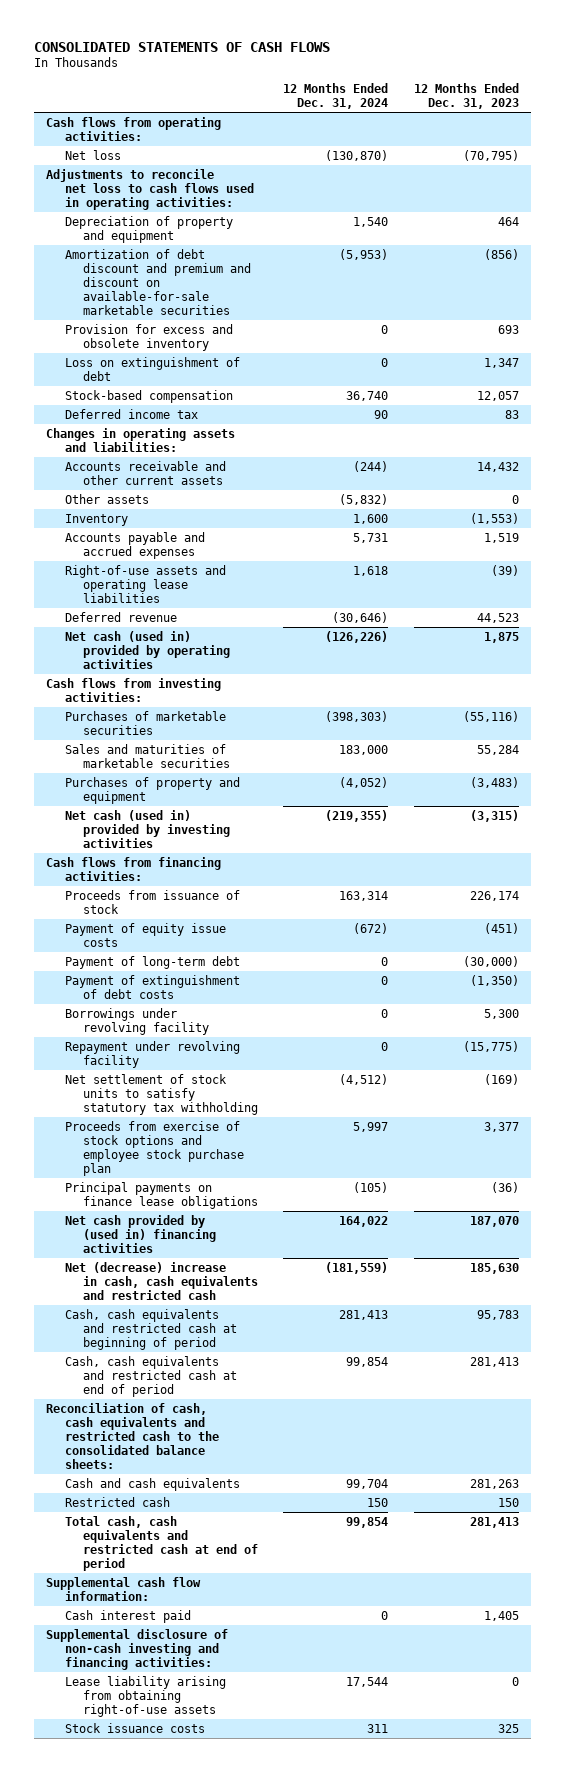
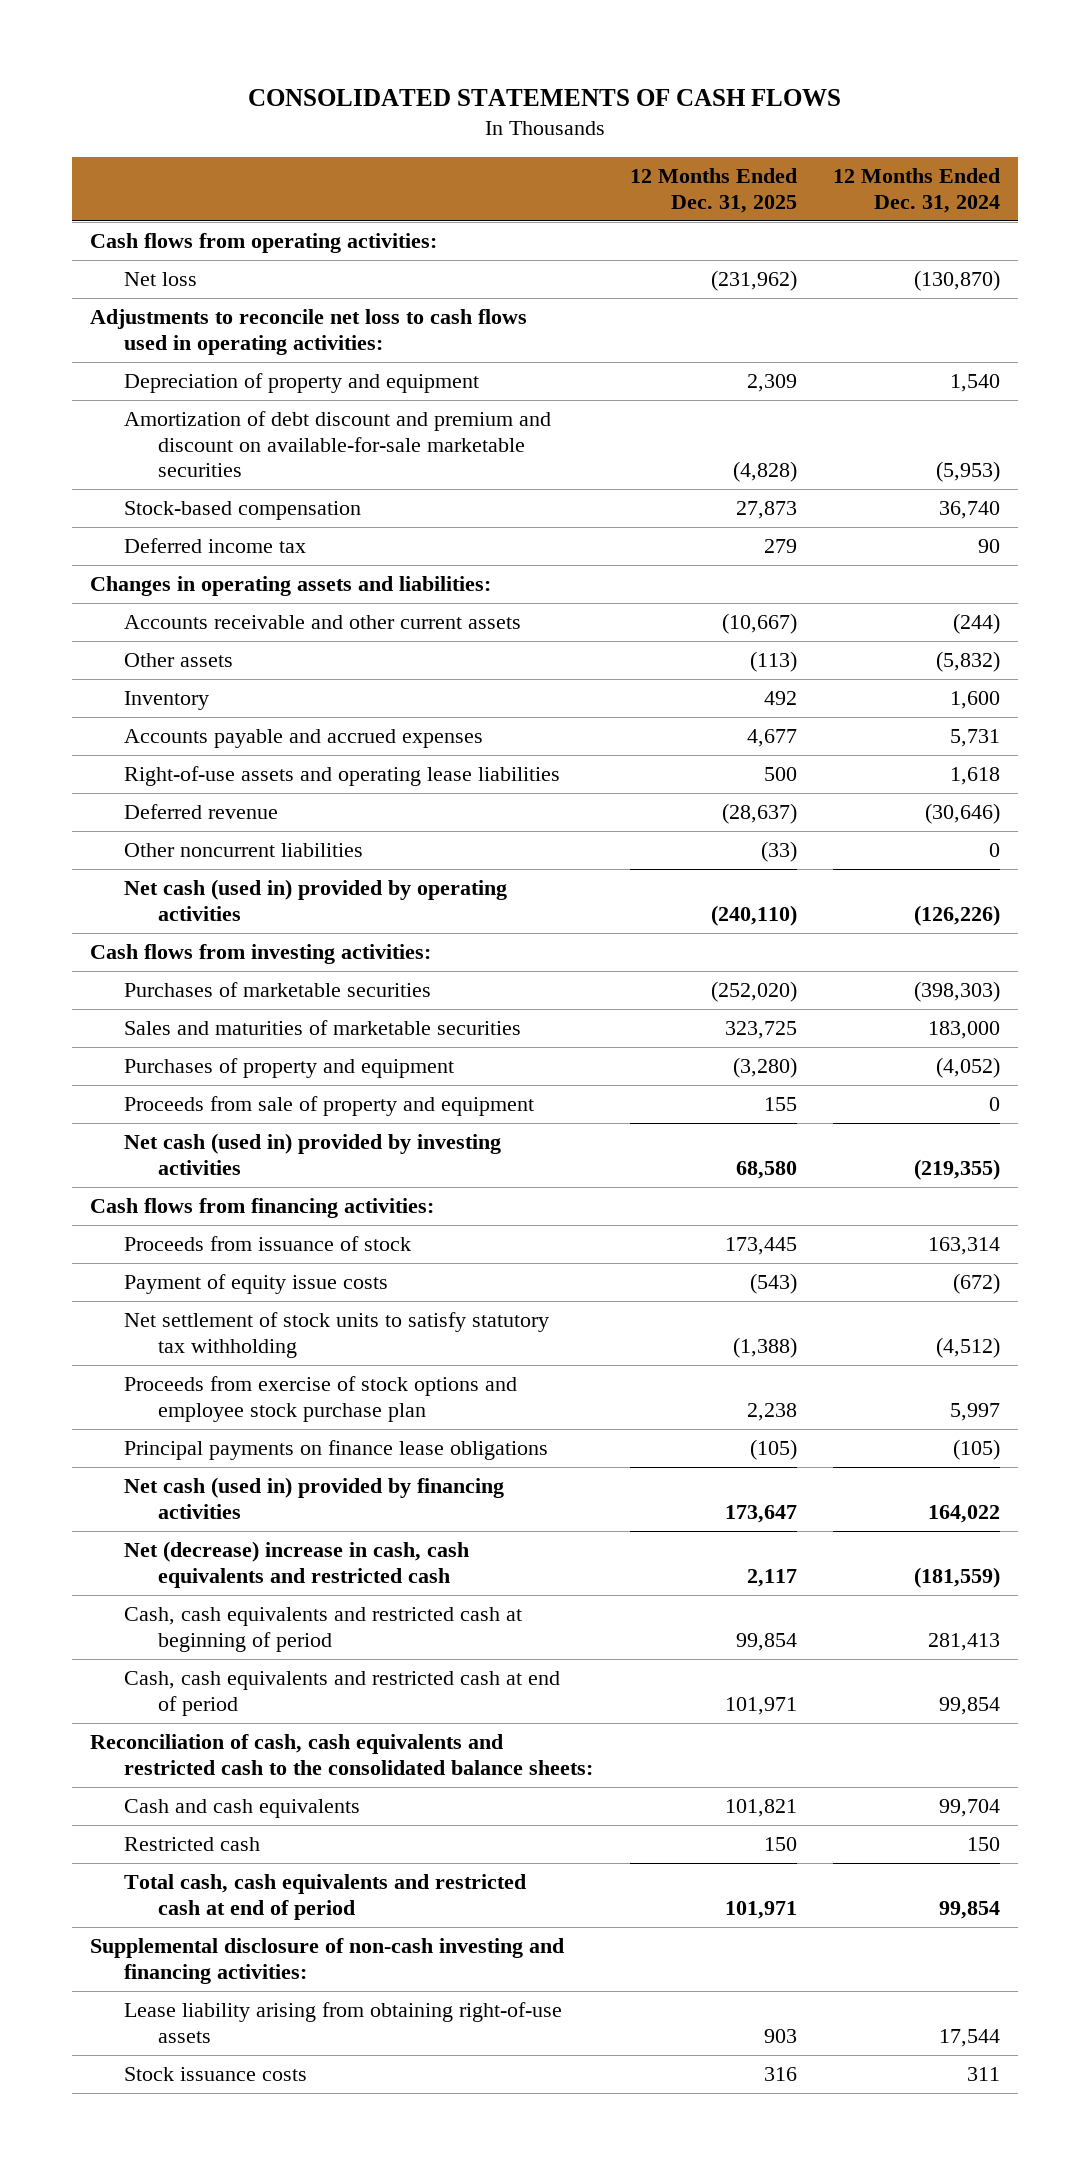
- | 12 Months Ended Dec. 31, 2024 | 12 Months Ended Dec. 31, 2023
+ | 12 Months Ended Dec. 31, 2025 | 12 Months Ended Dec. 31, 2024
- Provision for excess and obsolete inventory | 0 | 693
- Loss on extinguishment of debt | 0 | 1,347
+ Other noncurrent liabilities | (33) | 0
+ Proceeds from sale of property and equipment | 155 | 0
- Payment of long-term debt | 0 | (30,000)
- Payment of extinguishment of debt costs | 0 | (1,350)
- Borrowings under revolving facility | 0 | 5,300
- Repayment under revolving facility | 0 | (15,775)
- Net cash provided by (used in) financing activities | 164,022 | 187,070
+ Net cash (used in) provided by financing activities | 173,647 | 164,022
- Supplemental cash flow information:
- Cash interest paid | 0 | 1,405

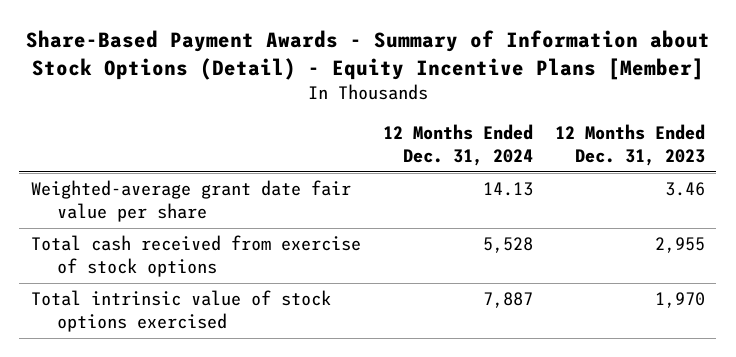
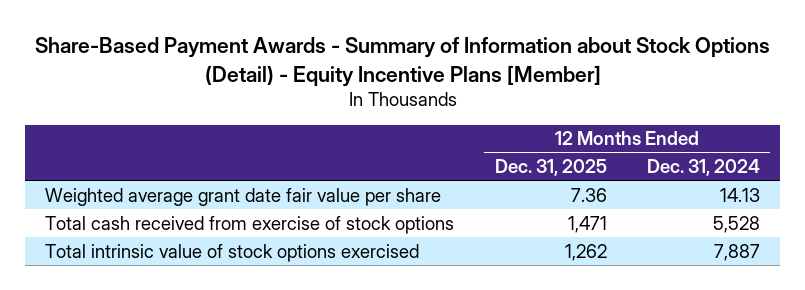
- | 12 Months Ended Dec. 31, 2024 | 12 Months Ended Dec. 31, 2023
+ | 12 Months Ended Dec. 31, 2025 | 12 Months Ended Dec. 31, 2024
- Weighted-average grant date fair value per share | 14.13 | 3.46
+ Weighted average grant date fair value per share | 7.36 | 14.13

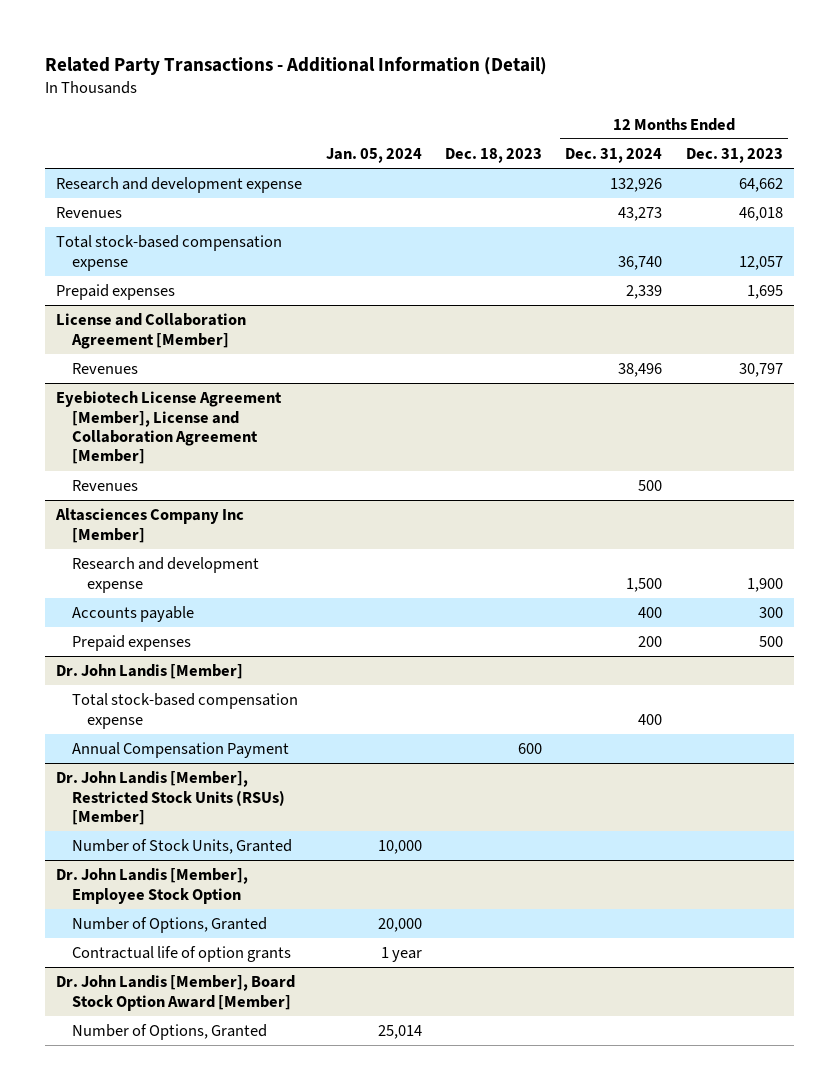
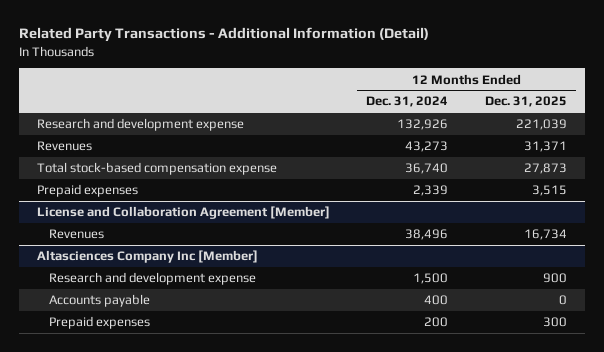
- | Jan. 05, 2024 | Dec. 18, 2023 | 12 Months Ended Dec. 31, 2024 | 12 Months Ended Dec. 31, 2023
+ | 12 Months Ended Dec. 31, 2024 | 12 Months Ended Dec. 31, 2025
- Eyebiotech License Agreement [Member], License and Collaboration Agreement [Member]
- Revenues | | | 500 |
- Dr. John Landis [Member]
- Total stock-based compensation expense | | | 400 |
- Annual Compensation Payment | | 600 | |
- Dr. John Landis [Member], Restricted Stock Units (RSUs) [Member]
- Number of Stock Units, Granted | 10,000 | | |
- Dr. John Landis [Member], Employee Stock Option
- Number of Options, Granted | 20,000 | | |
- Contractual life of option grants | 1 year | | |
- Dr. John Landis [Member], Board Stock Option Award [Member]
- Number of Options, Granted | 25,014 | | |

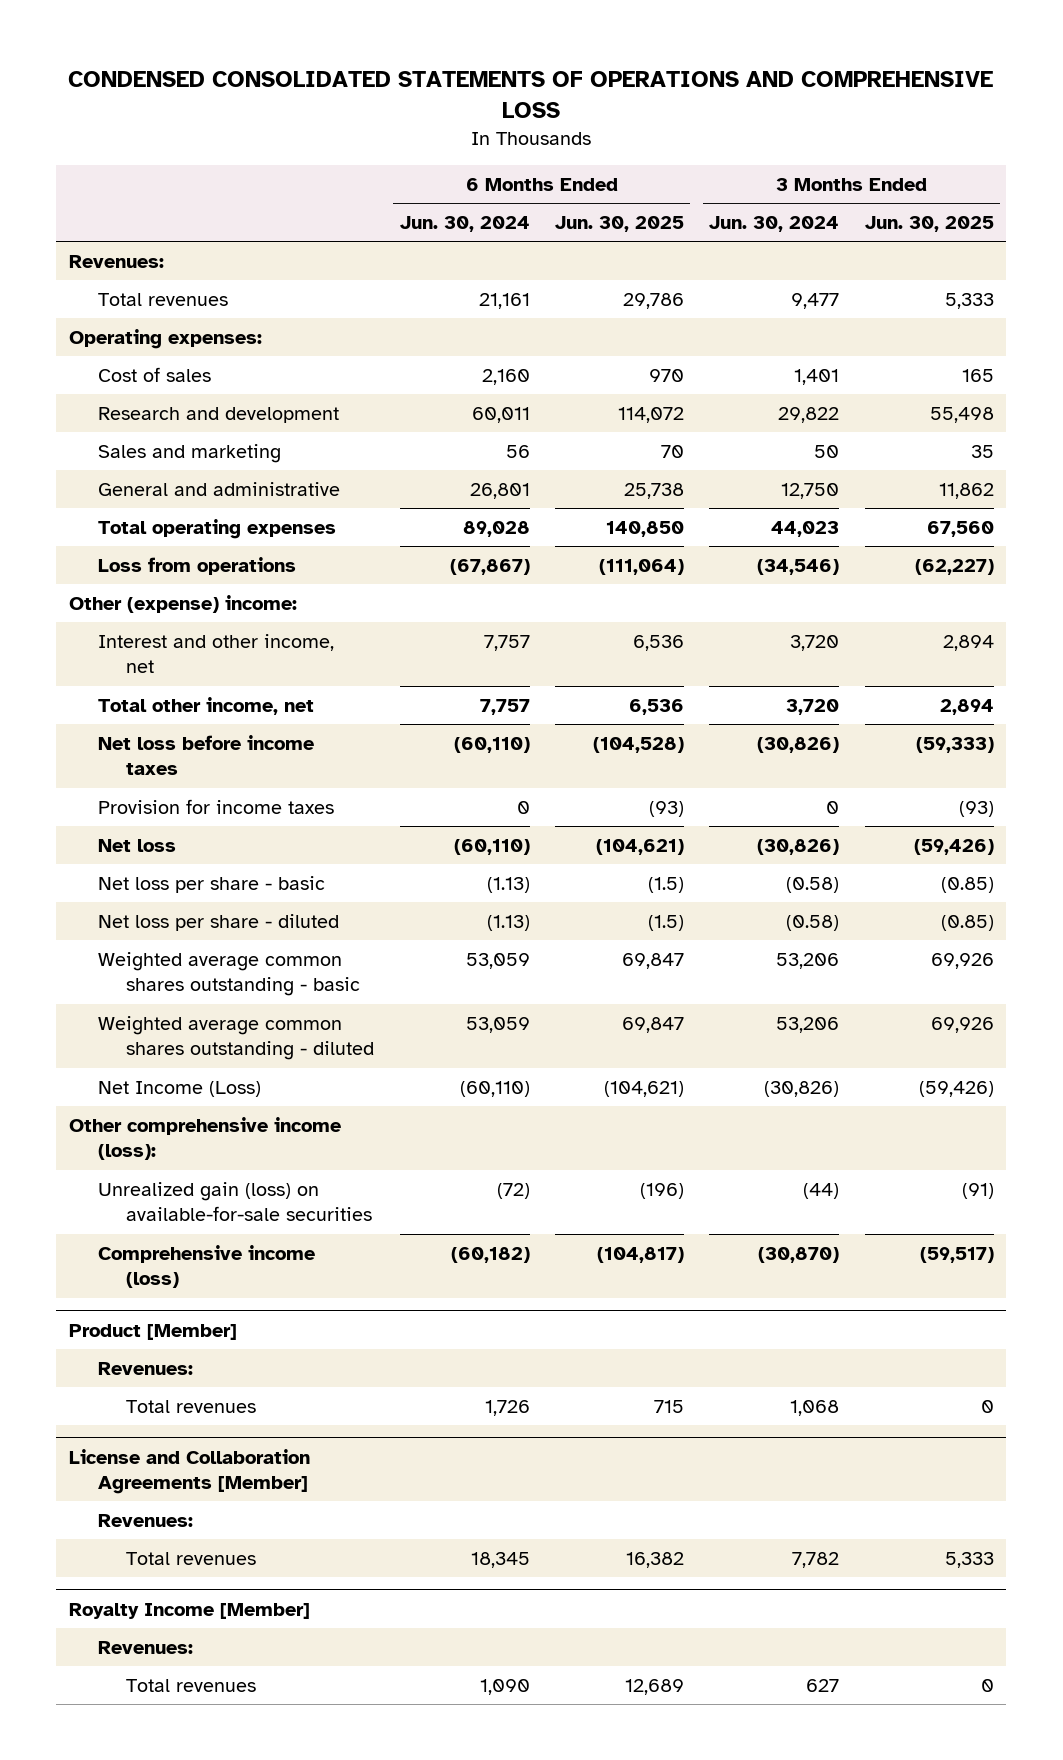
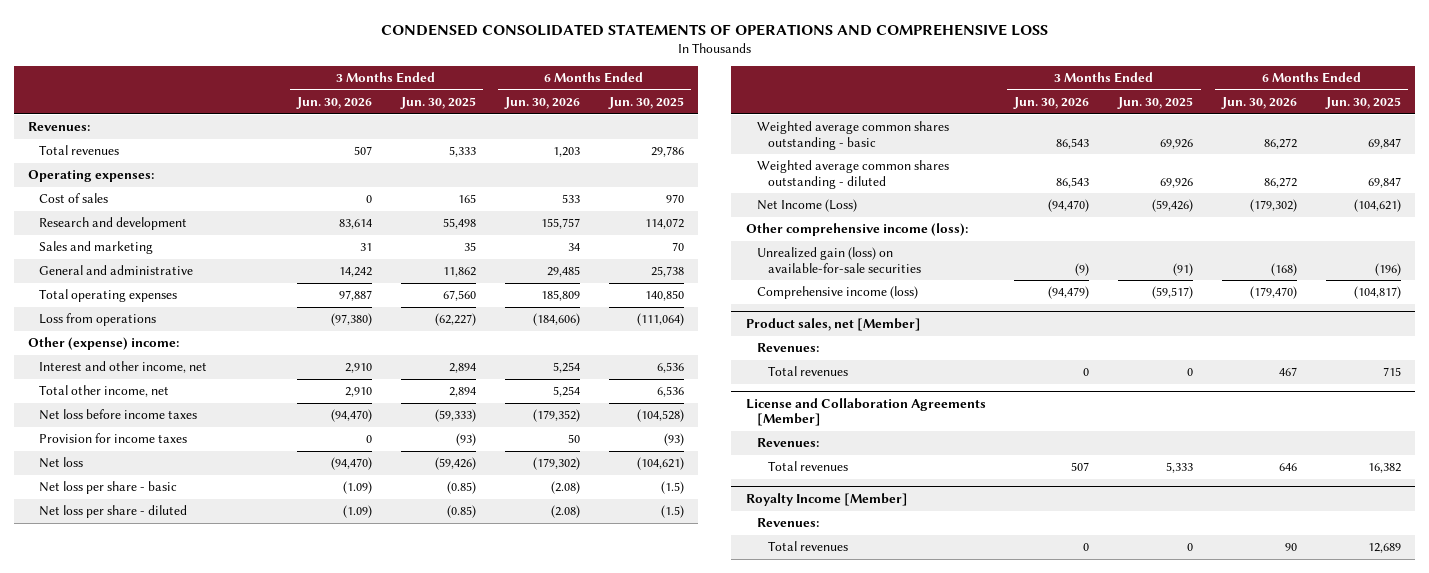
- | 6 Months Ended Jun. 30, 2024 | 6 Months Ended Jun. 30, 2025 | 3 Months Ended Jun. 30, 2024 | 3 Months Ended Jun. 30, 2025
+ | 3 Months Ended Jun. 30, 2026 | 3 Months Ended Jun. 30, 2025 | 6 Months Ended Jun. 30, 2026 | 6 Months Ended Jun. 30, 2025
- Product [Member]
+ Product sales, net [Member]

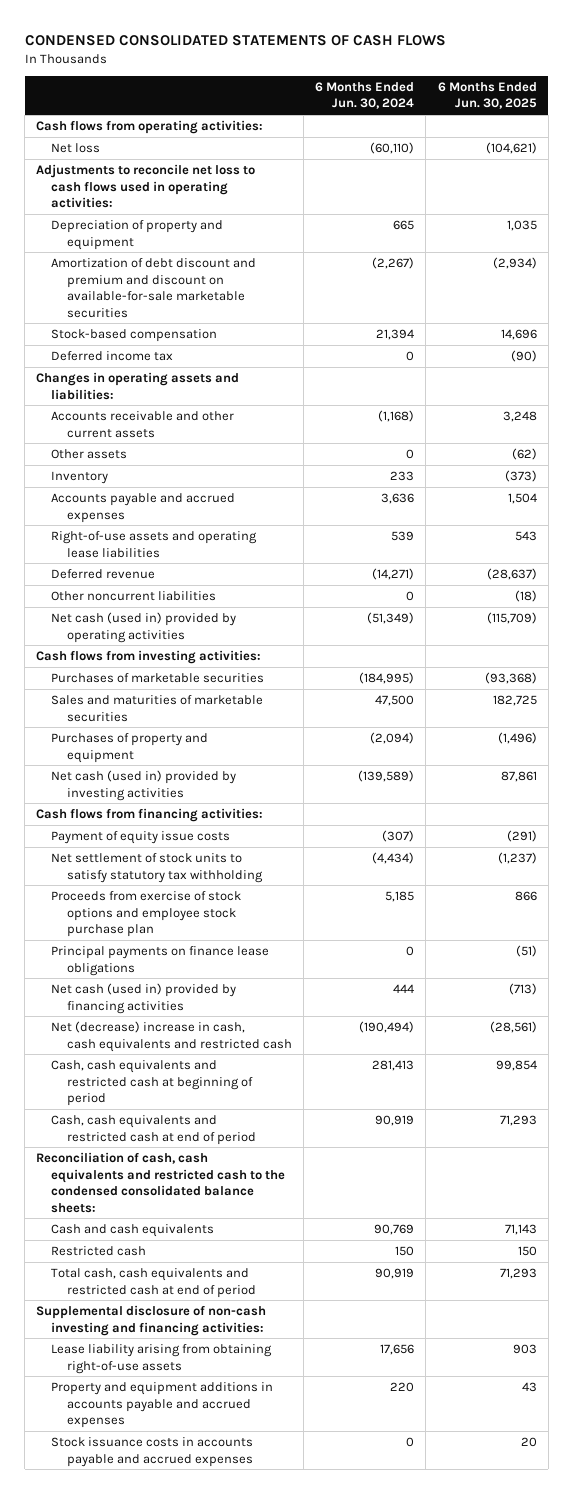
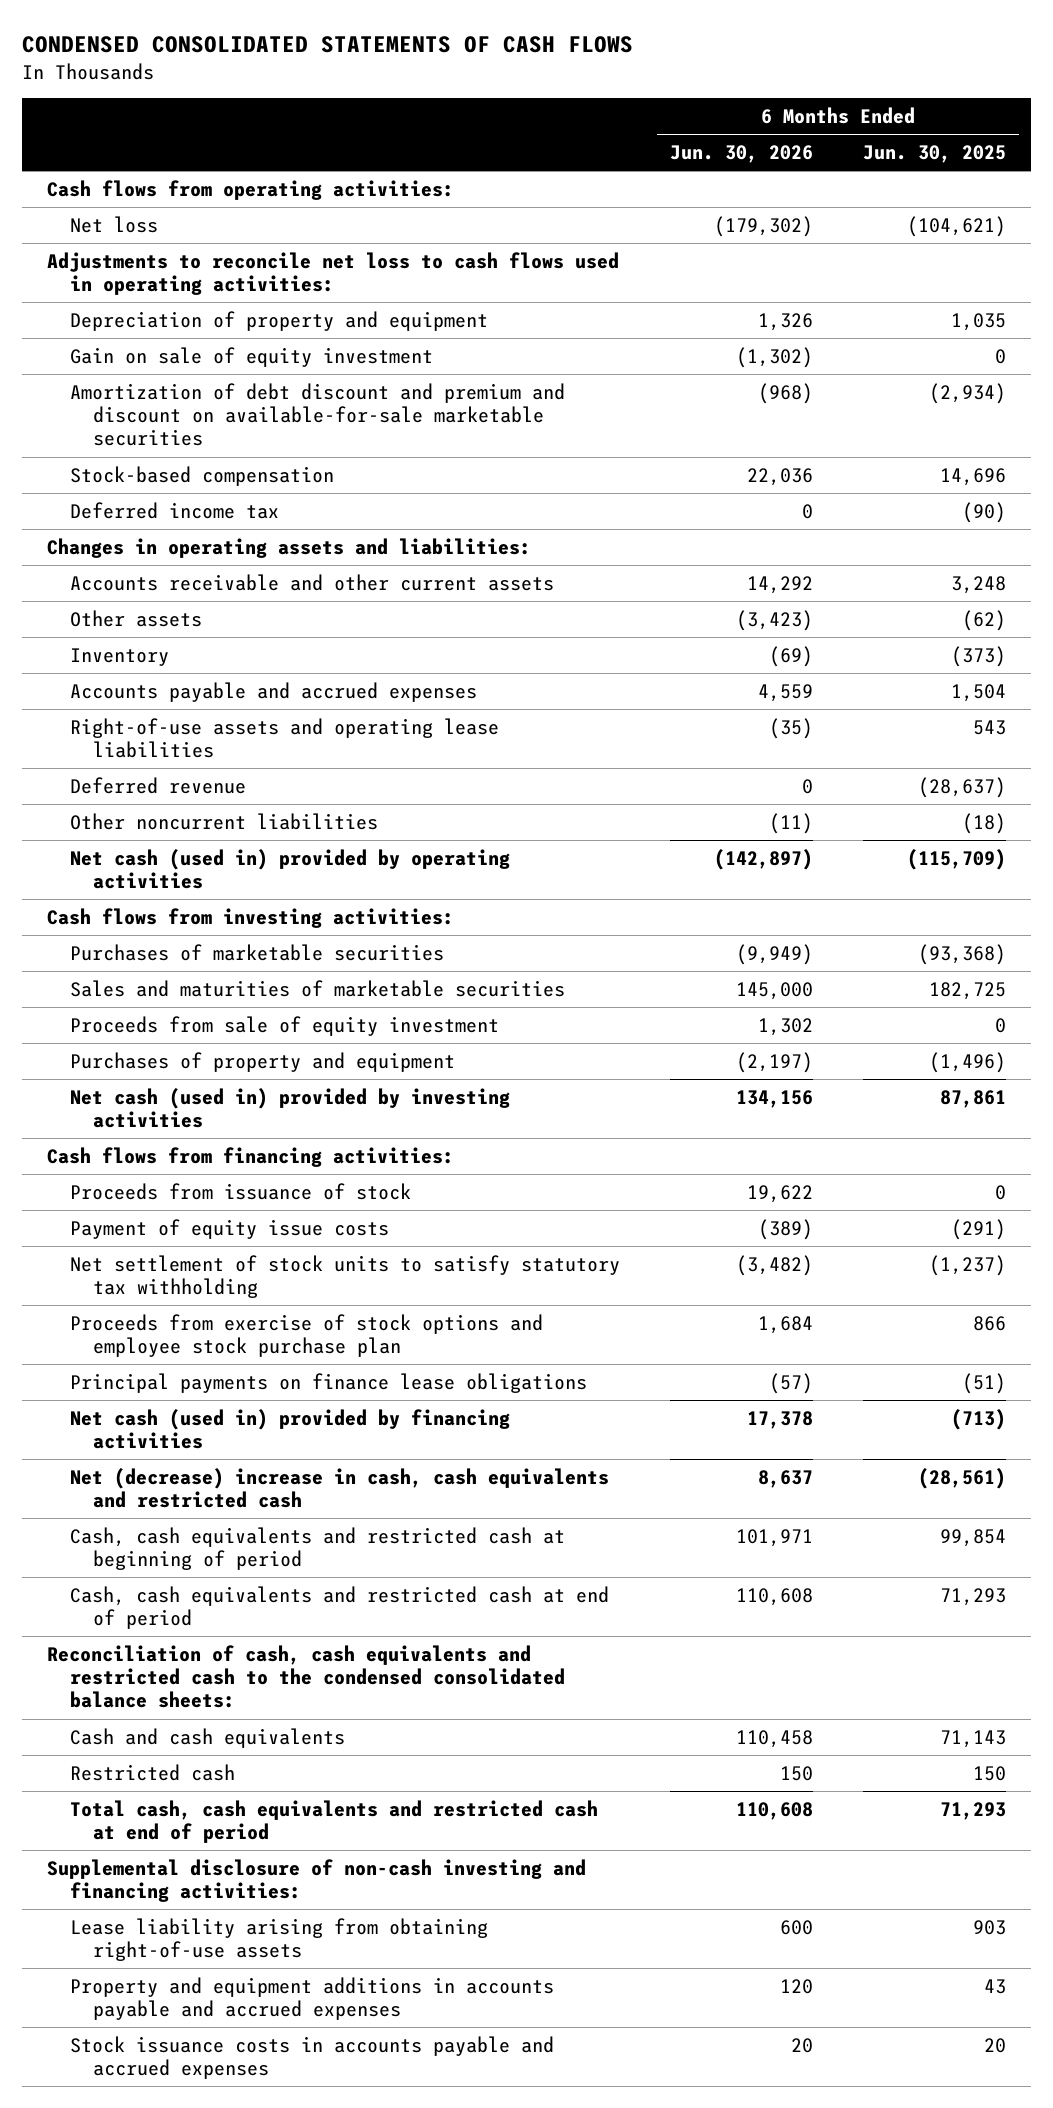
- | 6 Months Ended Jun. 30, 2024 | 6 Months Ended Jun. 30, 2025
+ | 6 Months Ended Jun. 30, 2026 | 6 Months Ended Jun. 30, 2025
+ Gain on sale of equity investment | (1,302) | 0
+ Proceeds from sale of equity investment | 1,302 | 0
+ Proceeds from issuance of stock | 19,622 | 0

